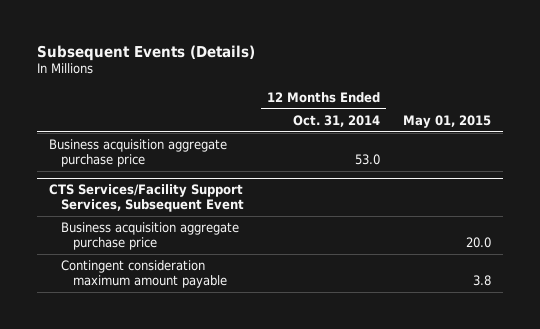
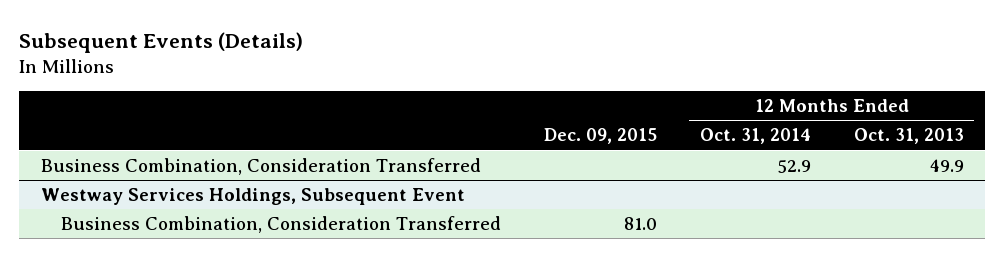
- | 12 Months Ended Oct. 31, 2014 | May 01, 2015
+ | Dec. 09, 2015 | 12 Months Ended Oct. 31, 2014 | 12 Months Ended Oct. 31, 2013
- Business acquisition aggregate purchase price | 53.0 |
- CTS Services/Facility Support Services, Subsequent Event
- Business acquisition aggregate purchase price | | 20.0
- Contingent consideration maximum amount payable | | 3.8
+ Business Combination, Consideration Transferred | | 52.9 | 49.9
+ Westway Services Holdings, Subsequent Event
+ Business Combination, Consideration Transferred | 81.0 | |

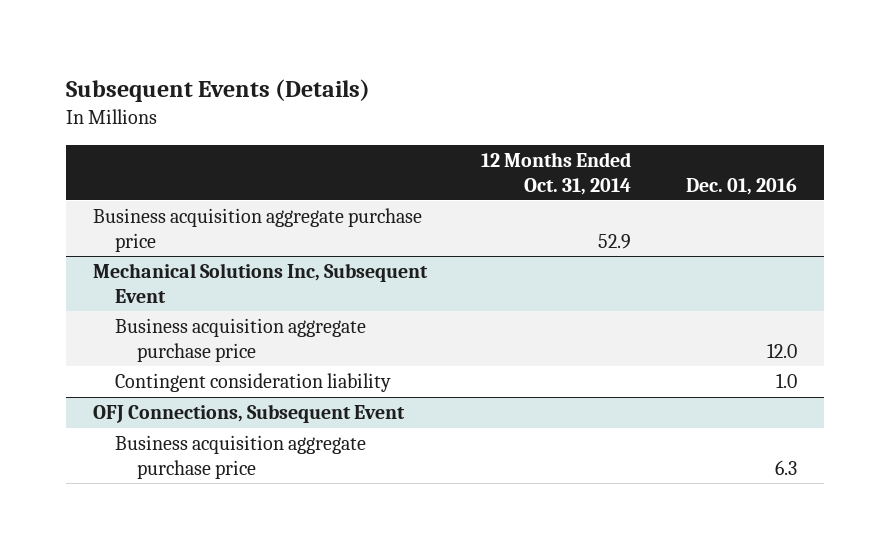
- | Dec. 09, 2015 | 12 Months Ended Oct. 31, 2014 | 12 Months Ended Oct. 31, 2013
+ | 12 Months Ended Oct. 31, 2014 | Dec. 01, 2016
- Business Combination, Consideration Transferred | | 52.9 | 49.9
- Westway Services Holdings, Subsequent Event
- Business Combination, Consideration Transferred | 81.0 | |
+ Business acquisition aggregate purchase price | 52.9 |
+ Mechanical Solutions Inc, Subsequent Event
+ Business acquisition aggregate purchase price | | 12.0
+ Contingent consideration liability | | 1.0
+ OFJ Connections, Subsequent Event
+ Business acquisition aggregate purchase price | | 6.3

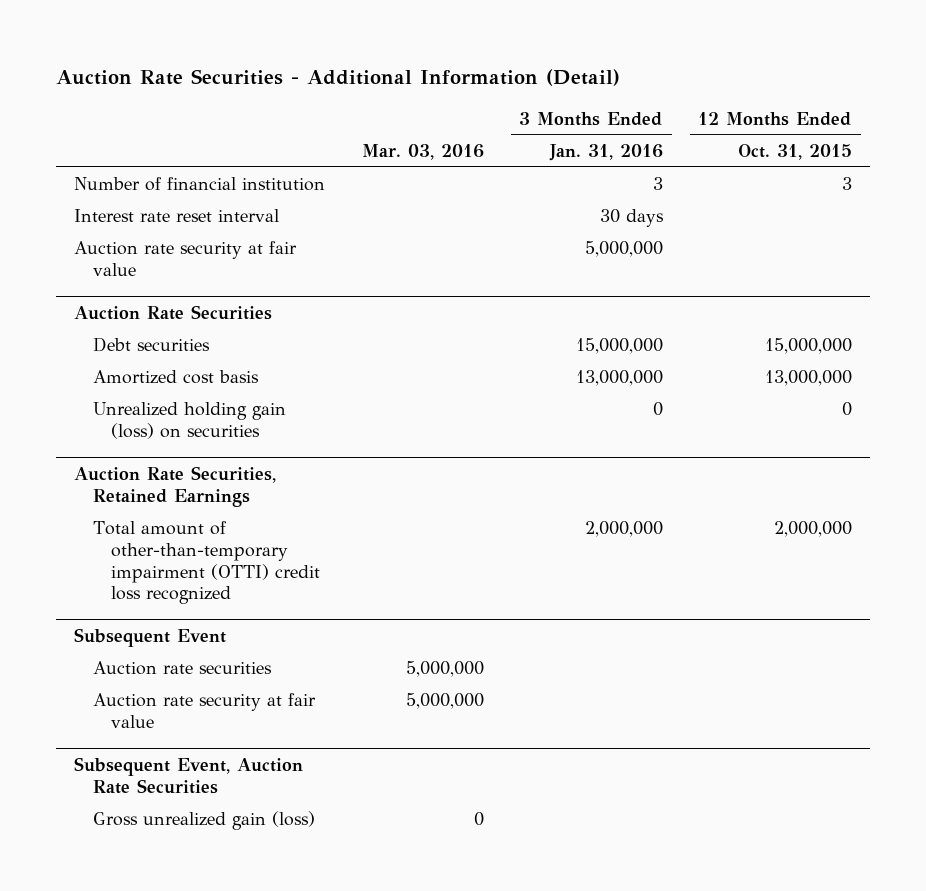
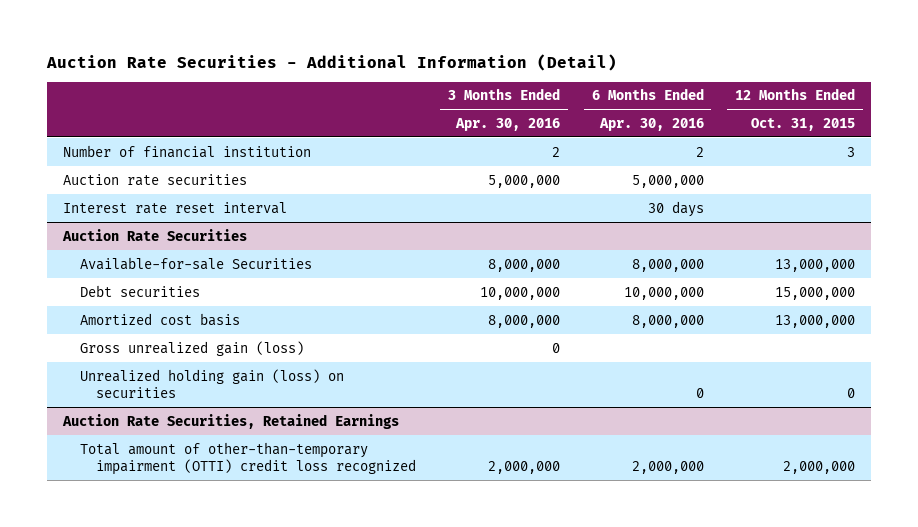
- | Mar. 03, 2016 | 3 Months Ended Jan. 31, 2016 | 12 Months Ended Oct. 31, 2015
+ | 3 Months Ended Apr. 30, 2016 | 6 Months Ended Apr. 30, 2016 | 12 Months Ended Oct. 31, 2015
+ Auction rate securities | 5,000,000 | 5,000,000 |
- Auction rate security at fair value | | 5,000,000 |
@ Auction Rate Securities
+ Available-for-sale Securities | 8,000,000 | 8,000,000 | 13,000,000
+ Gross unrealized gain (loss) | 0 | |
- Subsequent Event
- Auction rate securities | 5,000,000 | |
- Auction rate security at fair value | 5,000,000 | |
- Subsequent Event, Auction Rate Securities
- Gross unrealized gain (loss) | 0 | |

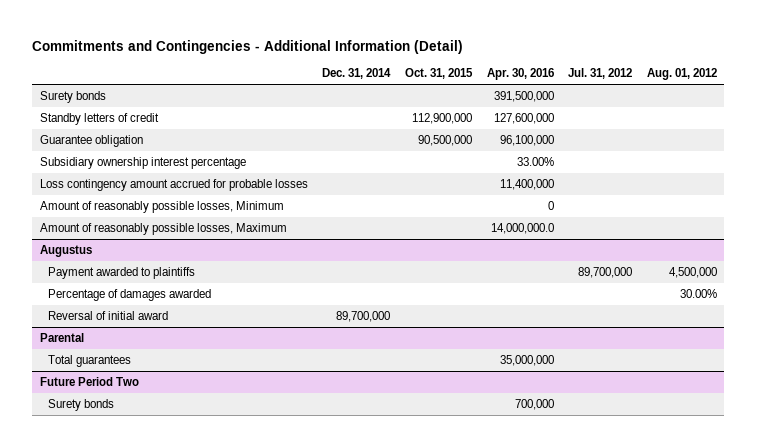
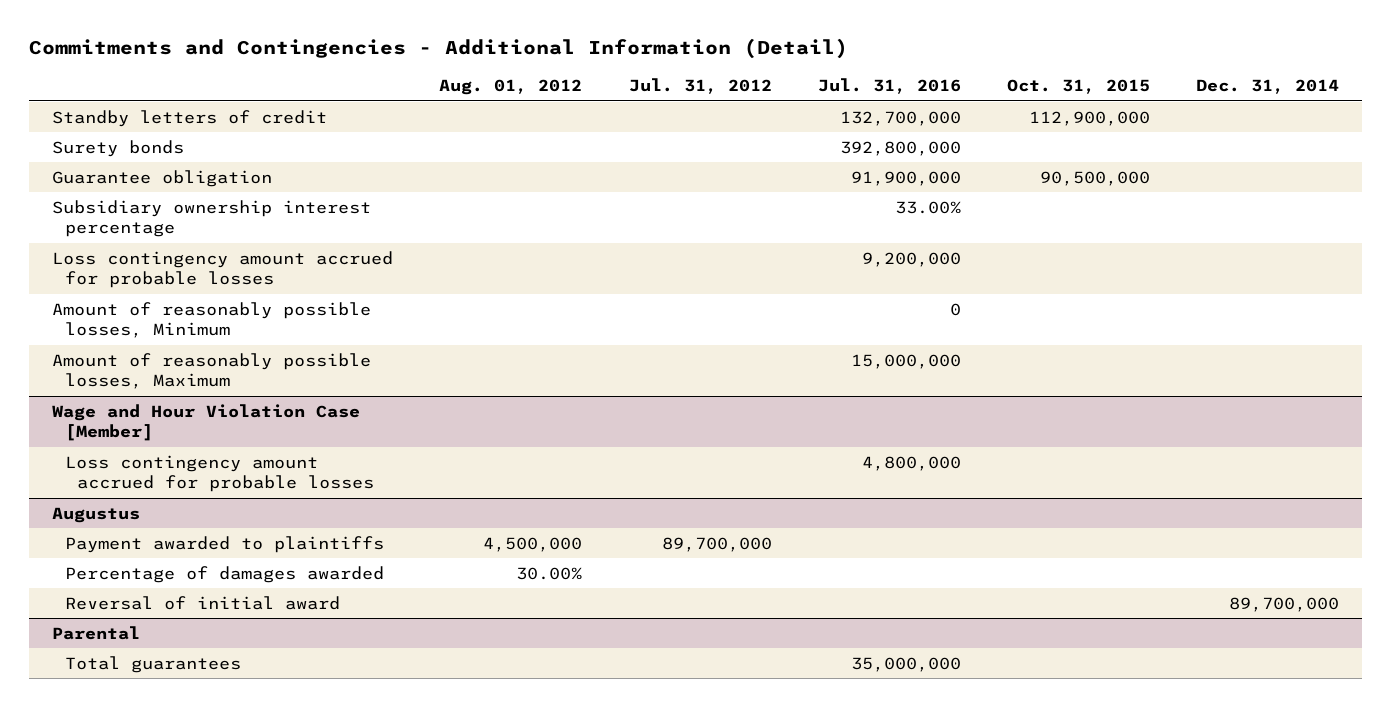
- | Dec. 31, 2014 | Oct. 31, 2015 | Apr. 30, 2016 | Jul. 31, 2012 | Aug. 01, 2012
+ | Aug. 01, 2012 | Jul. 31, 2012 | Jul. 31, 2016 | Oct. 31, 2015 | Dec. 31, 2014
moved down: Surety bonds | | | 392,800,000 | |
+ Wage and Hour Violation Case [Member]
+ Loss contingency amount accrued for probable losses | | | 4,800,000 | |
- Future Period Two
- Surety bonds | | | 700,000 | |

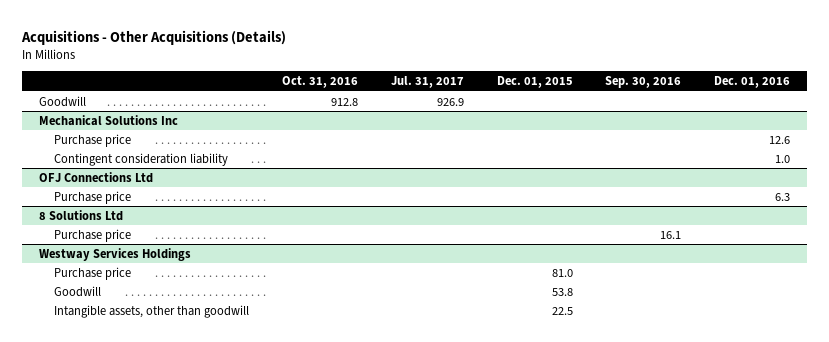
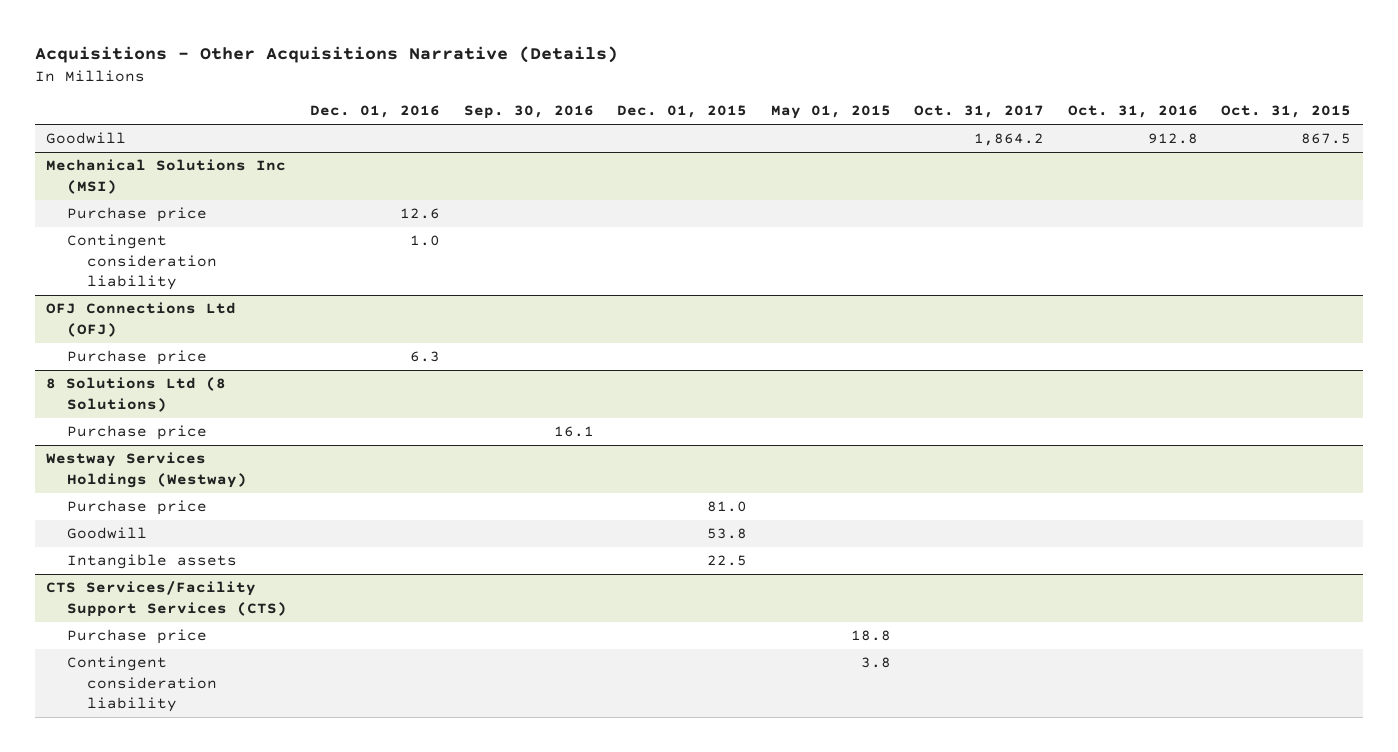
- Acquisitions - Other Acquisitions (Details)
+ Acquisitions - Other Acquisitions Narrative (Details)
- | Oct. 31, 2016 | Jul. 31, 2017 | Dec. 01, 2015 | Sep. 30, 2016 | Dec. 01, 2016
+ | Dec. 01, 2016 | Sep. 30, 2016 | Dec. 01, 2015 | May 01, 2015 | Oct. 31, 2017 | Oct. 31, 2016 | Oct. 31, 2015
- Mechanical Solutions Inc
+ Mechanical Solutions Inc (MSI)
- OFJ Connections Ltd
+ OFJ Connections Ltd (OFJ)
- 8 Solutions Ltd
+ 8 Solutions Ltd (8 Solutions)
- Westway Services Holdings
+ Westway Services Holdings (Westway)
- Intangible assets, other than goodwill | | | 22.5 | |
+ Intangible assets | | | 22.5 | | | |
+ CTS Services/Facility Support Services (CTS)
+ Purchase price | | | | 18.8 | | |
+ Contingent consideration liability | | | | 3.8 | | |

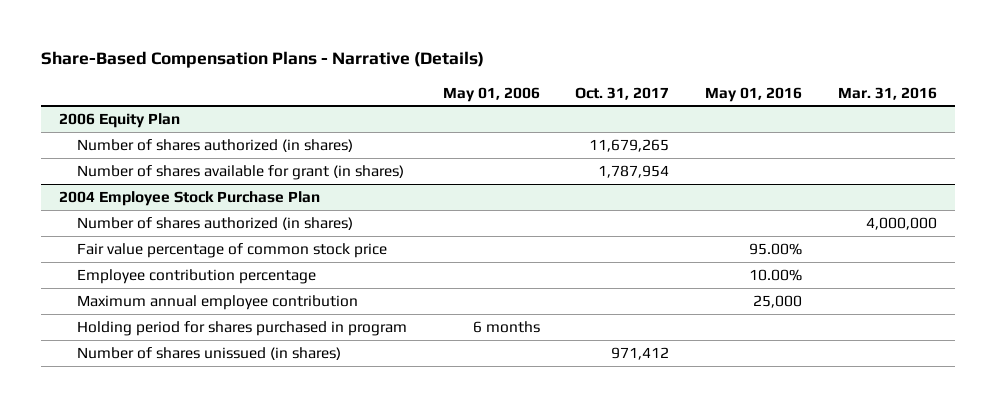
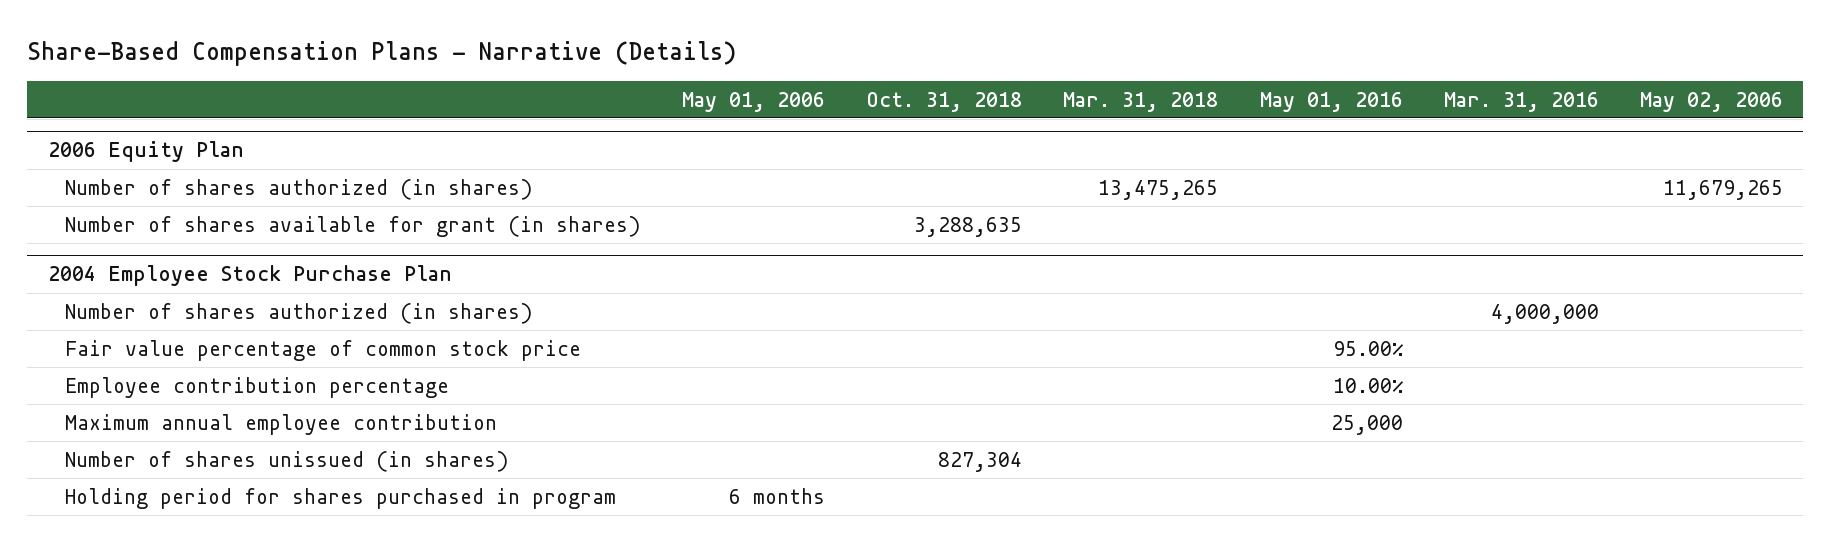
- | May 01, 2006 | Oct. 31, 2017 | May 01, 2016 | Mar. 31, 2016
+ | May 01, 2006 | Oct. 31, 2018 | Mar. 31, 2018 | May 01, 2016 | Mar. 31, 2016 | May 02, 2006
@ 2004 Employee Stock Purchase Plan
moved down: Holding period for shares purchased in program | 6 months | | | | |

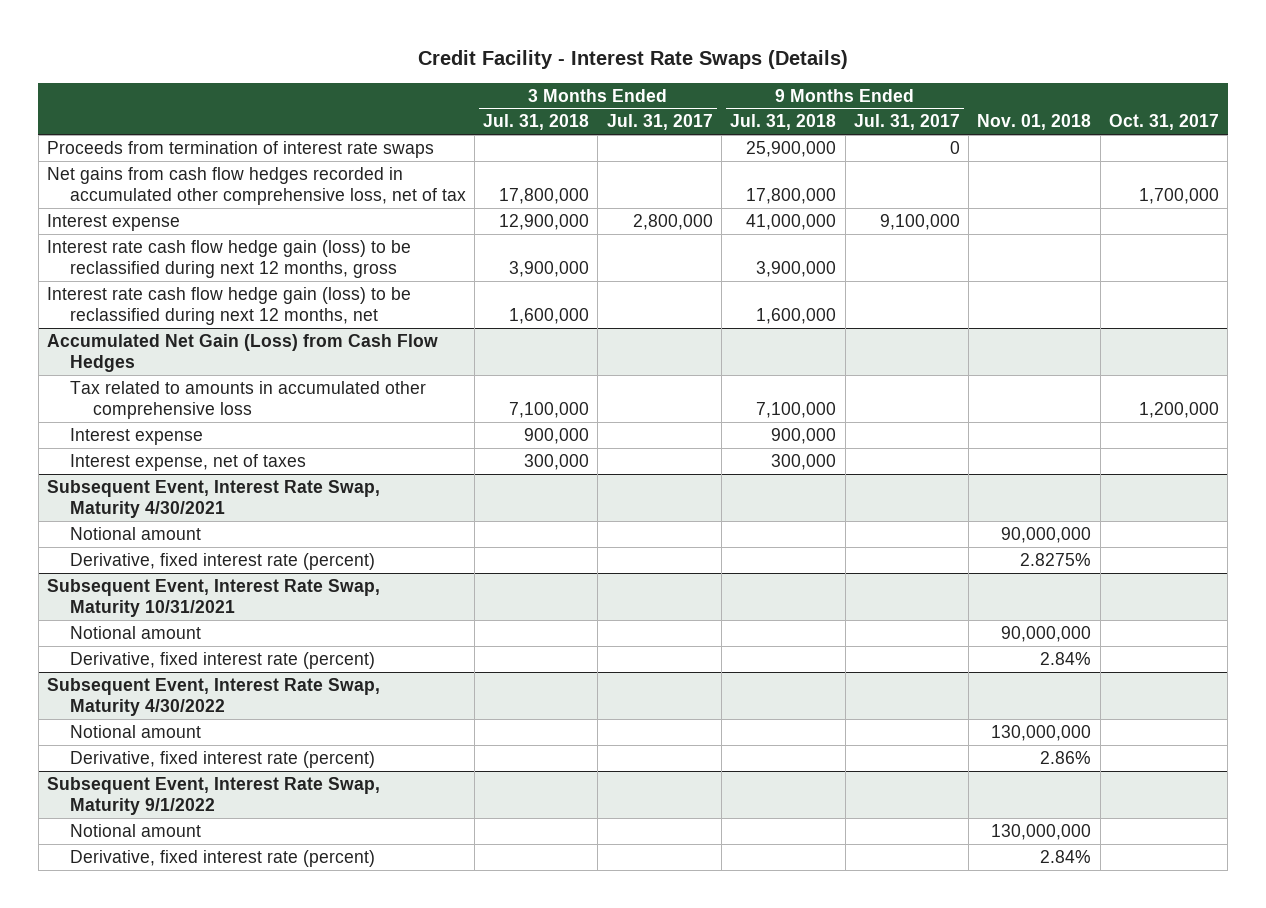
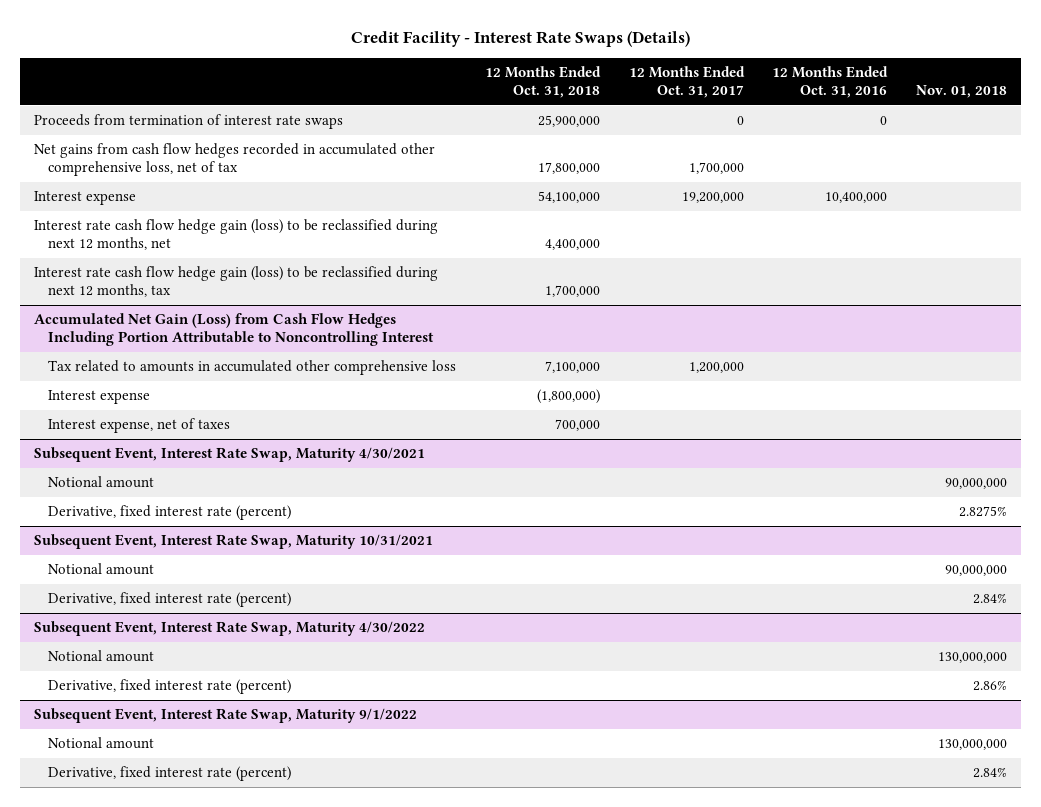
- | 3 Months Ended Jul. 31, 2018 | 3 Months Ended Jul. 31, 2017 | 9 Months Ended Jul. 31, 2018 | 9 Months Ended Jul. 31, 2017 | Nov. 01, 2018 | Oct. 31, 2017
+ | 12 Months Ended Oct. 31, 2018 | 12 Months Ended Oct. 31, 2017 | 12 Months Ended Oct. 31, 2016 | Nov. 01, 2018
- Interest rate cash flow hedge gain (loss) to be reclassified during next 12 months, gross | 3,900,000 | | 3,900,000 | | |
- Accumulated Net Gain (Loss) from Cash Flow Hedges
+ Interest rate cash flow hedge gain (loss) to be reclassified during next 12 months, tax | 1,700,000 | | |
+ Accumulated Net Gain (Loss) from Cash Flow Hedges Including Portion Attributable to Noncontrolling Interest

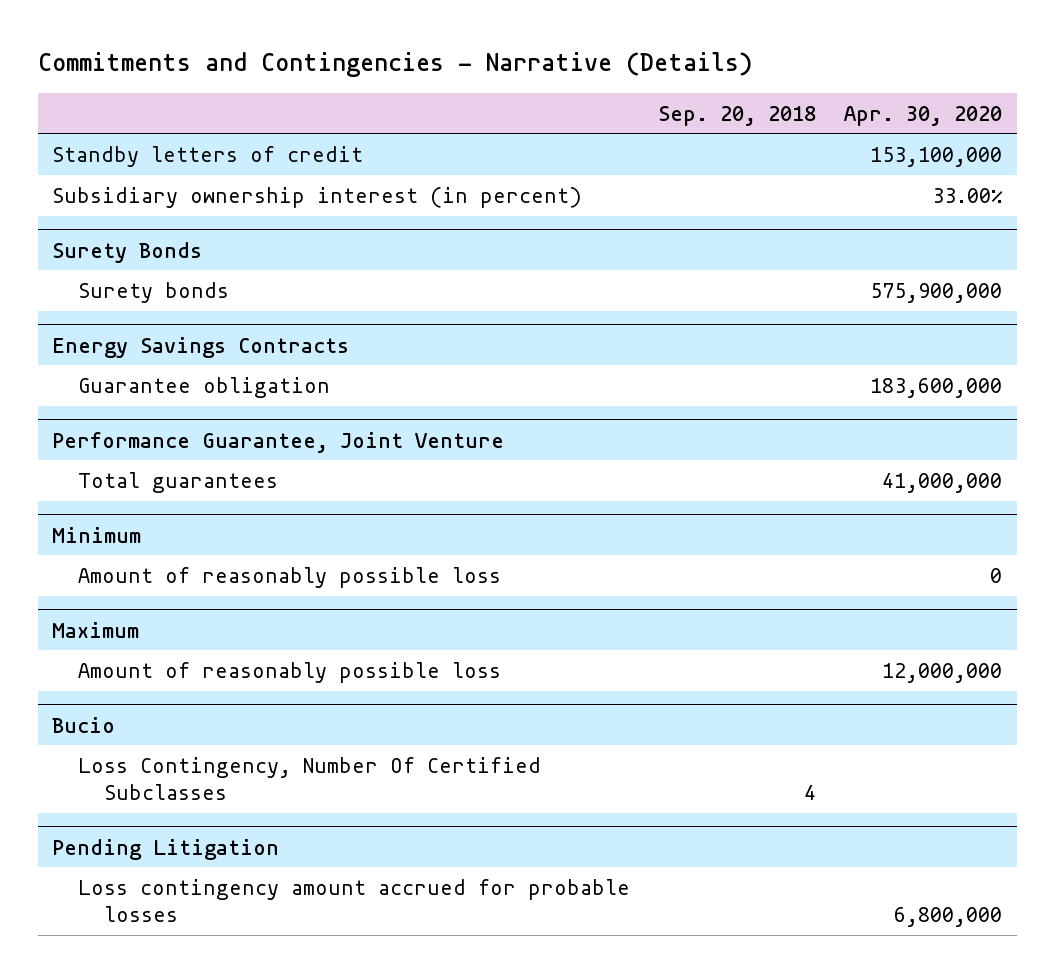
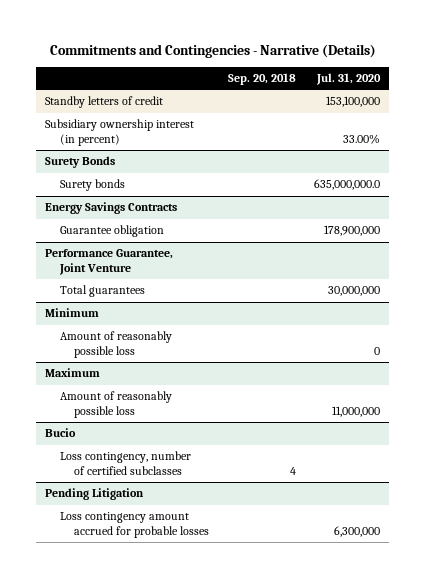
- | Sep. 20, 2018 | Apr. 30, 2020
+ | Sep. 20, 2018 | Jul. 31, 2020
@ Bucio
- Loss Contingency, Number Of Certified Subclasses | 4 |
+ Loss contingency, number of certified subclasses | 4 |

